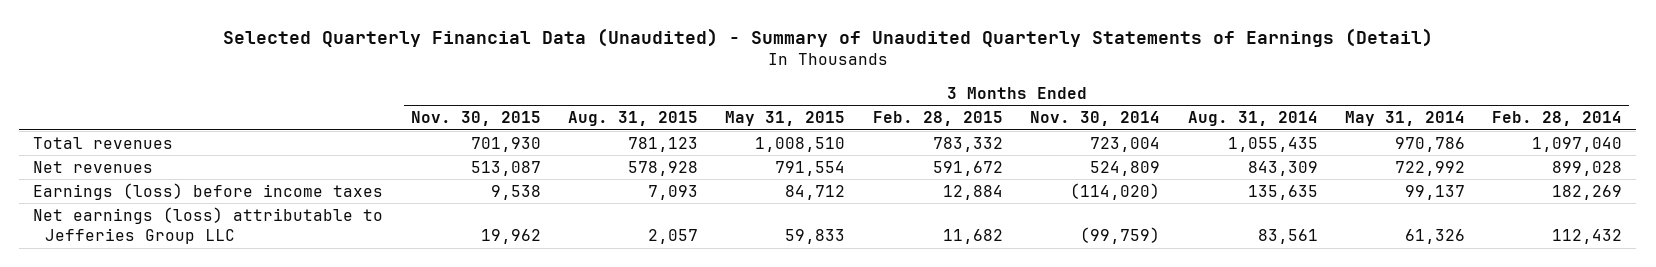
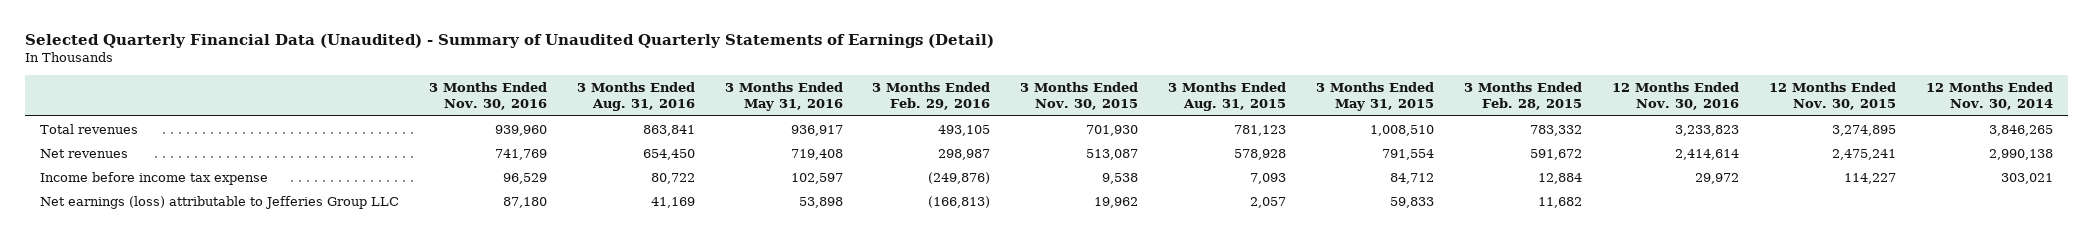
- | 3 Months Ended Nov. 30, 2015 | 3 Months Ended Aug. 31, 2015 | 3 Months Ended May 31, 2015 | 3 Months Ended Feb. 28, 2015 | 3 Months Ended Nov. 30, 2014 | 3 Months Ended Aug. 31, 2014 | 3 Months Ended May 31, 2014 | 3 Months Ended Feb. 28, 2014
+ | 3 Months Ended Nov. 30, 2016 | 3 Months Ended Aug. 31, 2016 | 3 Months Ended May 31, 2016 | 3 Months Ended Feb. 29, 2016 | 3 Months Ended Nov. 30, 2015 | 3 Months Ended Aug. 31, 2015 | 3 Months Ended May 31, 2015 | 3 Months Ended Feb. 28, 2015 | 12 Months Ended Nov. 30, 2016 | 12 Months Ended Nov. 30, 2015 | 12 Months Ended Nov. 30, 2014
- Earnings (loss) before income taxes | 9,538 | 7,093 | 84,712 | 12,884 | (114,020) | 135,635 | 99,137 | 182,269
+ Income before income tax expense | 96,529 | 80,722 | 102,597 | (249,876) | 9,538 | 7,093 | 84,712 | 12,884 | 29,972 | 114,227 | 303,021

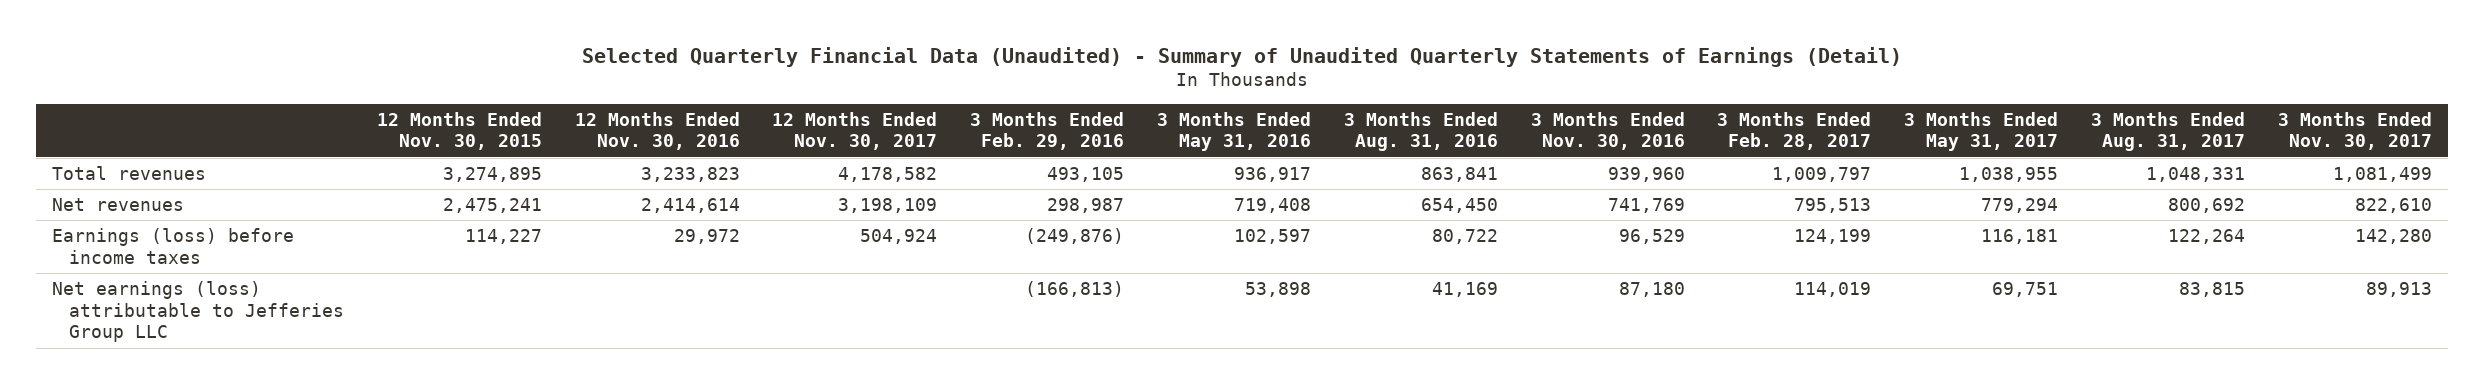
- | 3 Months Ended Nov. 30, 2016 | 3 Months Ended Aug. 31, 2016 | 3 Months Ended May 31, 2016 | 3 Months Ended Feb. 29, 2016 | 3 Months Ended Nov. 30, 2015 | 3 Months Ended Aug. 31, 2015 | 3 Months Ended May 31, 2015 | 3 Months Ended Feb. 28, 2015 | 12 Months Ended Nov. 30, 2016 | 12 Months Ended Nov. 30, 2015 | 12 Months Ended Nov. 30, 2014
+ | 12 Months Ended Nov. 30, 2015 | 12 Months Ended Nov. 30, 2016 | 12 Months Ended Nov. 30, 2017 | 3 Months Ended Feb. 29, 2016 | 3 Months Ended May 31, 2016 | 3 Months Ended Aug. 31, 2016 | 3 Months Ended Nov. 30, 2016 | 3 Months Ended Feb. 28, 2017 | 3 Months Ended May 31, 2017 | 3 Months Ended Aug. 31, 2017 | 3 Months Ended Nov. 30, 2017
- Income before income tax expense | 96,529 | 80,722 | 102,597 | (249,876) | 9,538 | 7,093 | 84,712 | 12,884 | 29,972 | 114,227 | 303,021
+ Earnings (loss) before income taxes | 114,227 | 29,972 | 504,924 | (249,876) | 102,597 | 80,722 | 96,529 | 124,199 | 116,181 | 122,264 | 142,280

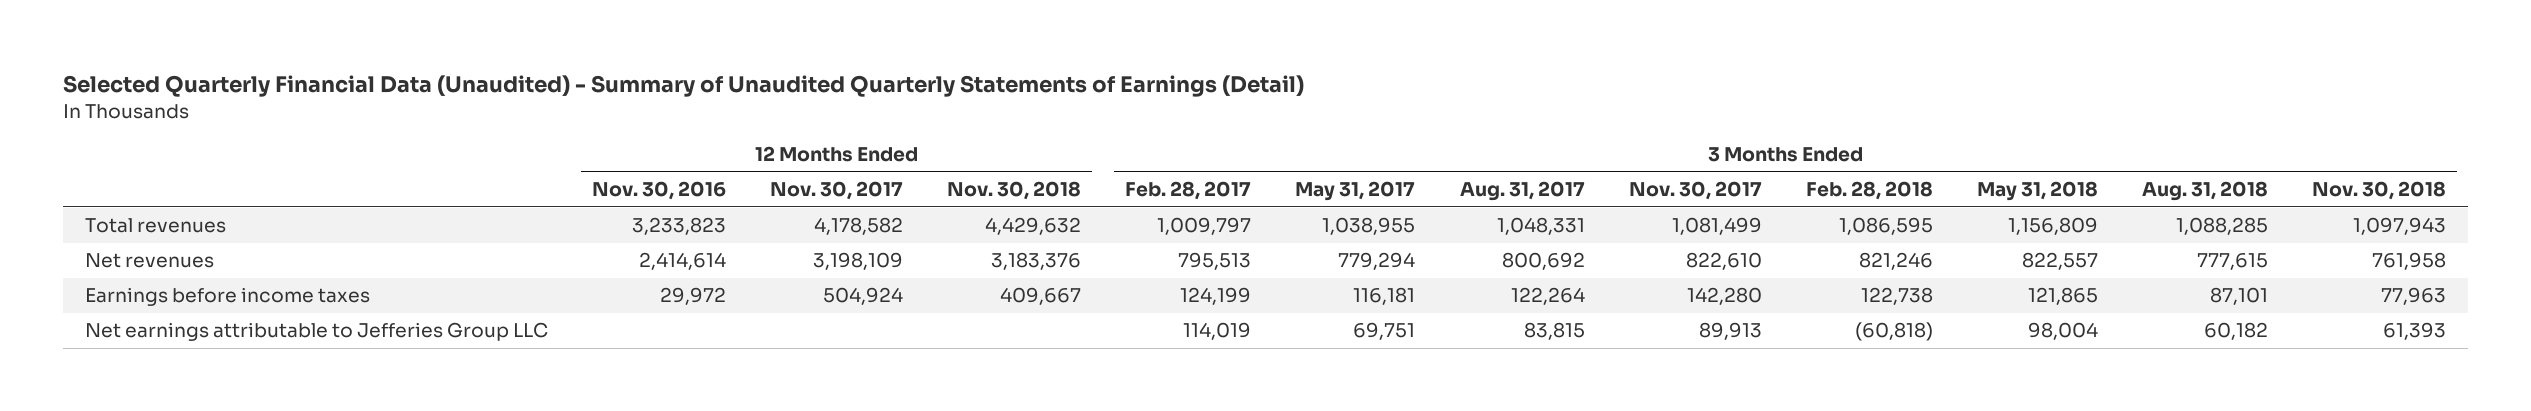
- | 12 Months Ended Nov. 30, 2015 | 12 Months Ended Nov. 30, 2016 | 12 Months Ended Nov. 30, 2017 | 3 Months Ended Feb. 29, 2016 | 3 Months Ended May 31, 2016 | 3 Months Ended Aug. 31, 2016 | 3 Months Ended Nov. 30, 2016 | 3 Months Ended Feb. 28, 2017 | 3 Months Ended May 31, 2017 | 3 Months Ended Aug. 31, 2017 | 3 Months Ended Nov. 30, 2017
+ | 12 Months Ended Nov. 30, 2016 | 12 Months Ended Nov. 30, 2017 | 12 Months Ended Nov. 30, 2018 | 3 Months Ended Feb. 28, 2017 | 3 Months Ended May 31, 2017 | 3 Months Ended Aug. 31, 2017 | 3 Months Ended Nov. 30, 2017 | 3 Months Ended Feb. 28, 2018 | 3 Months Ended May 31, 2018 | 3 Months Ended Aug. 31, 2018 | 3 Months Ended Nov. 30, 2018
- Earnings (loss) before income taxes | 114,227 | 29,972 | 504,924 | (249,876) | 102,597 | 80,722 | 96,529 | 124,199 | 116,181 | 122,264 | 142,280
- Net earnings (loss) attributable to Jefferies Group LLC | | | | (166,813) | 53,898 | 41,169 | 87,180 | 114,019 | 69,751 | 83,815 | 89,913
+ Earnings before income taxes | 29,972 | 504,924 | 409,667 | 124,199 | 116,181 | 122,264 | 142,280 | 122,738 | 121,865 | 87,101 | 77,963
+ Net earnings attributable to Jefferies Group LLC | | | | 114,019 | 69,751 | 83,815 | 89,913 | (60,818) | 98,004 | 60,182 | 61,393

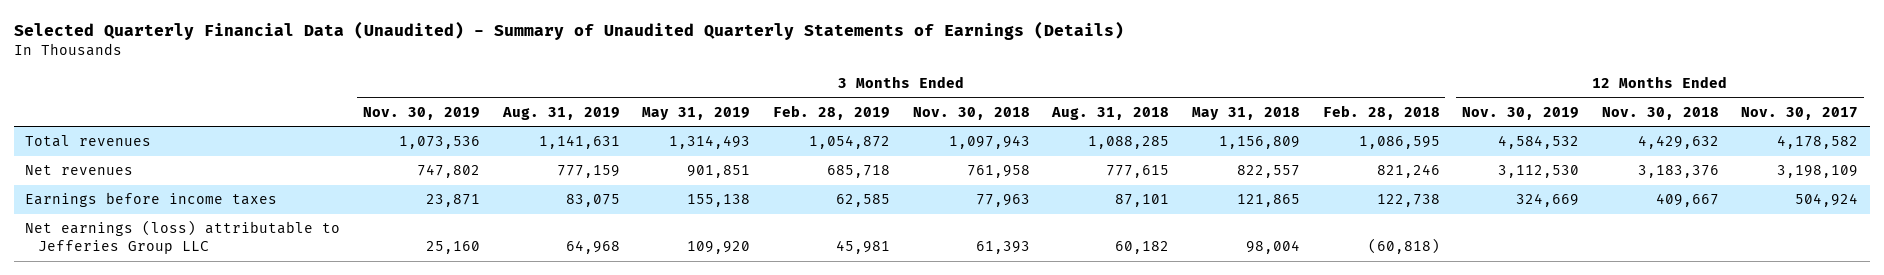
- Selected Quarterly Financial Data (Unaudited) - Summary of Unaudited Quarterly Statements of Earnings (Detail)
+ Selected Quarterly Financial Data (Unaudited) - Summary of Unaudited Quarterly Statements of Earnings (Details)
- | 12 Months Ended Nov. 30, 2016 | 12 Months Ended Nov. 30, 2017 | 12 Months Ended Nov. 30, 2018 | 3 Months Ended Feb. 28, 2017 | 3 Months Ended May 31, 2017 | 3 Months Ended Aug. 31, 2017 | 3 Months Ended Nov. 30, 2017 | 3 Months Ended Feb. 28, 2018 | 3 Months Ended May 31, 2018 | 3 Months Ended Aug. 31, 2018 | 3 Months Ended Nov. 30, 2018
+ | 3 Months Ended Nov. 30, 2019 | 3 Months Ended Aug. 31, 2019 | 3 Months Ended May 31, 2019 | 3 Months Ended Feb. 28, 2019 | 3 Months Ended Nov. 30, 2018 | 3 Months Ended Aug. 31, 2018 | 3 Months Ended May 31, 2018 | 3 Months Ended Feb. 28, 2018 | 12 Months Ended Nov. 30, 2019 | 12 Months Ended Nov. 30, 2018 | 12 Months Ended Nov. 30, 2017
- Net earnings attributable to Jefferies Group LLC | | | | 114,019 | 69,751 | 83,815 | 89,913 | (60,818) | 98,004 | 60,182 | 61,393
+ Net earnings (loss) attributable to Jefferies Group LLC | 25,160 | 64,968 | 109,920 | 45,981 | 61,393 | 60,182 | 98,004 | (60,818) | | |

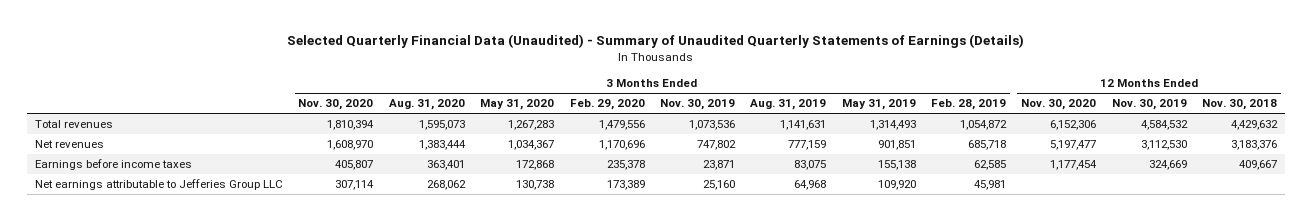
- | 3 Months Ended Nov. 30, 2019 | 3 Months Ended Aug. 31, 2019 | 3 Months Ended May 31, 2019 | 3 Months Ended Feb. 28, 2019 | 3 Months Ended Nov. 30, 2018 | 3 Months Ended Aug. 31, 2018 | 3 Months Ended May 31, 2018 | 3 Months Ended Feb. 28, 2018 | 12 Months Ended Nov. 30, 2019 | 12 Months Ended Nov. 30, 2018 | 12 Months Ended Nov. 30, 2017
+ | 3 Months Ended Nov. 30, 2020 | 3 Months Ended Aug. 31, 2020 | 3 Months Ended May 31, 2020 | 3 Months Ended Feb. 29, 2020 | 3 Months Ended Nov. 30, 2019 | 3 Months Ended Aug. 31, 2019 | 3 Months Ended May 31, 2019 | 3 Months Ended Feb. 28, 2019 | 12 Months Ended Nov. 30, 2020 | 12 Months Ended Nov. 30, 2019 | 12 Months Ended Nov. 30, 2018
- Net earnings (loss) attributable to Jefferies Group LLC | 25,160 | 64,968 | 109,920 | 45,981 | 61,393 | 60,182 | 98,004 | (60,818) | | |
+ Net earnings attributable to Jefferies Group LLC | 307,114 | 268,062 | 130,738 | 173,389 | 25,160 | 64,968 | 109,920 | 45,981 | | |

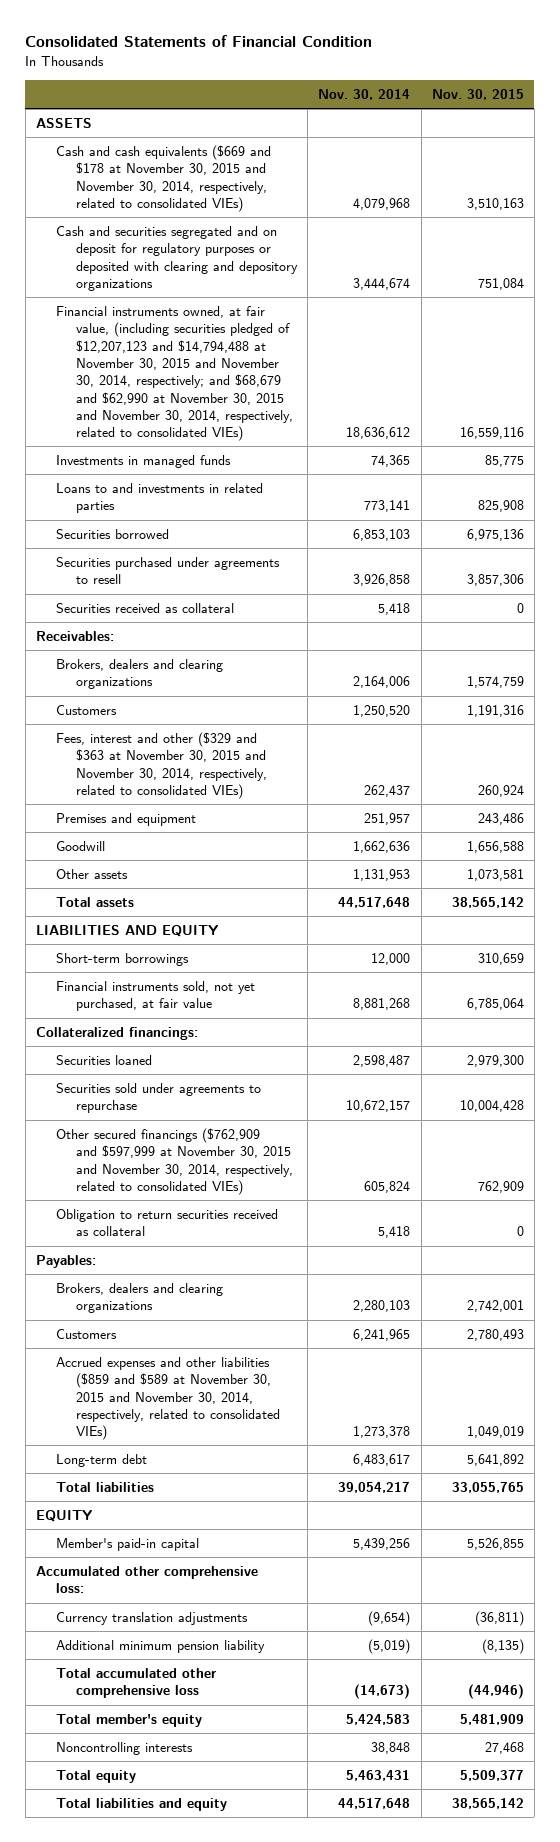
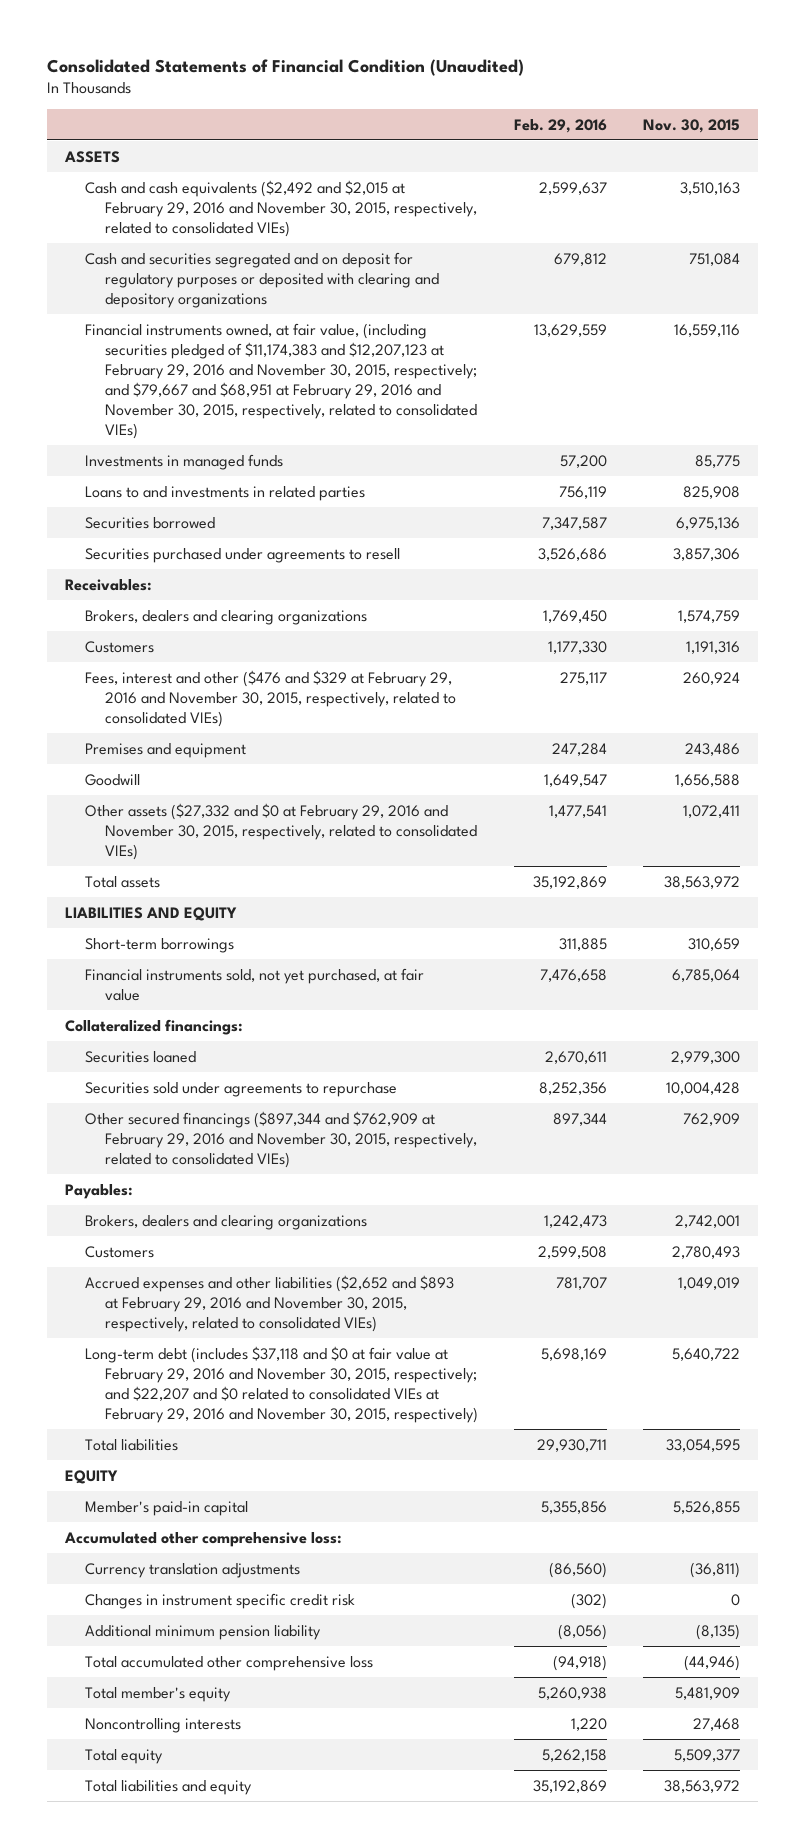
- Consolidated Statements of Financial Condition
+ Consolidated Statements of Financial Condition (Unaudited)
- | Nov. 30, 2014 | Nov. 30, 2015
+ | Feb. 29, 2016 | Nov. 30, 2015
- Cash and cash equivalents ($669 and $178 at November 30, 2015 and November 30, 2014, respectively, related to consolidated VIEs) | 4,079,968 | 3,510,163
+ Cash and cash equivalents ($2,492 and $2,015 at February 29, 2016 and November 30, 2015, respectively, related to consolidated VIEs) | 2,599,637 | 3,510,163
- Financial instruments owned, at fair value, (including securities pledged of $12,207,123 and $14,794,488 at November 30, 2015 and November 30, 2014, respectively; and $68,679 and $62,990 at November 30, 2015 and November 30, 2014, respectively, related to consolidated VIEs) | 18,636,612 | 16,559,116
+ Financial instruments owned, at fair value, (including securities pledged of $11,174,383 and $12,207,123 at February 29, 2016 and November 30, 2015, respectively; and $79,667 and $68,951 at February 29, 2016 and November 30, 2015, respectively, related to consolidated VIEs) | 13,629,559 | 16,559,116
- Securities received as collateral | 5,418 | 0
- Fees, interest and other ($329 and $363 at November 30, 2015 and November 30, 2014, respectively, related to consolidated VIEs) | 262,437 | 260,924
+ Fees, interest and other ($476 and $329 at February 29, 2016 and November 30, 2015, respectively, related to consolidated VIEs) | 275,117 | 260,924
- Other assets | 1,131,953 | 1,073,581
- Total assets | 44,517,648 | 38,565,142
+ Other assets ($27,332 and $0 at February 29, 2016 and November 30, 2015, respectively, related to consolidated VIEs) | 1,477,541 | 1,072,411
+ Total assets | 35,192,869 | 38,563,972
- Other secured financings ($762,909 and $597,999 at November 30, 2015 and November 30, 2014, respectively, related to consolidated VIEs) | 605,824 | 762,909
- Obligation to return securities received as collateral | 5,418 | 0
+ Other secured financings ($897,344 and $762,909 at February 29, 2016 and November 30, 2015, respectively, related to consolidated VIEs) | 897,344 | 762,909
- Accrued expenses and other liabilities ($859 and $589 at November 30, 2015 and November 30, 2014, respectively, related to consolidated VIEs) | 1,273,378 | 1,049,019
- Long-term debt | 6,483,617 | 5,641,892
- Total liabilities | 39,054,217 | 33,055,765
+ Accrued expenses and other liabilities ($2,652 and $893 at February 29, 2016 and November 30, 2015, respectively, related to consolidated VIEs) | 781,707 | 1,049,019
+ Long-term debt (includes $37,118 and $0 at fair value at February 29, 2016 and November 30, 2015, respectively; and $22,207 and $0 related to consolidated VIEs at February 29, 2016 and November 30, 2015, respectively) | 5,698,169 | 5,640,722
+ Total liabilities | 29,930,711 | 33,054,595
+ Changes in instrument specific credit risk | (302) | 0
- Total liabilities and equity | 44,517,648 | 38,565,142
+ Total liabilities and equity | 35,192,869 | 38,563,972

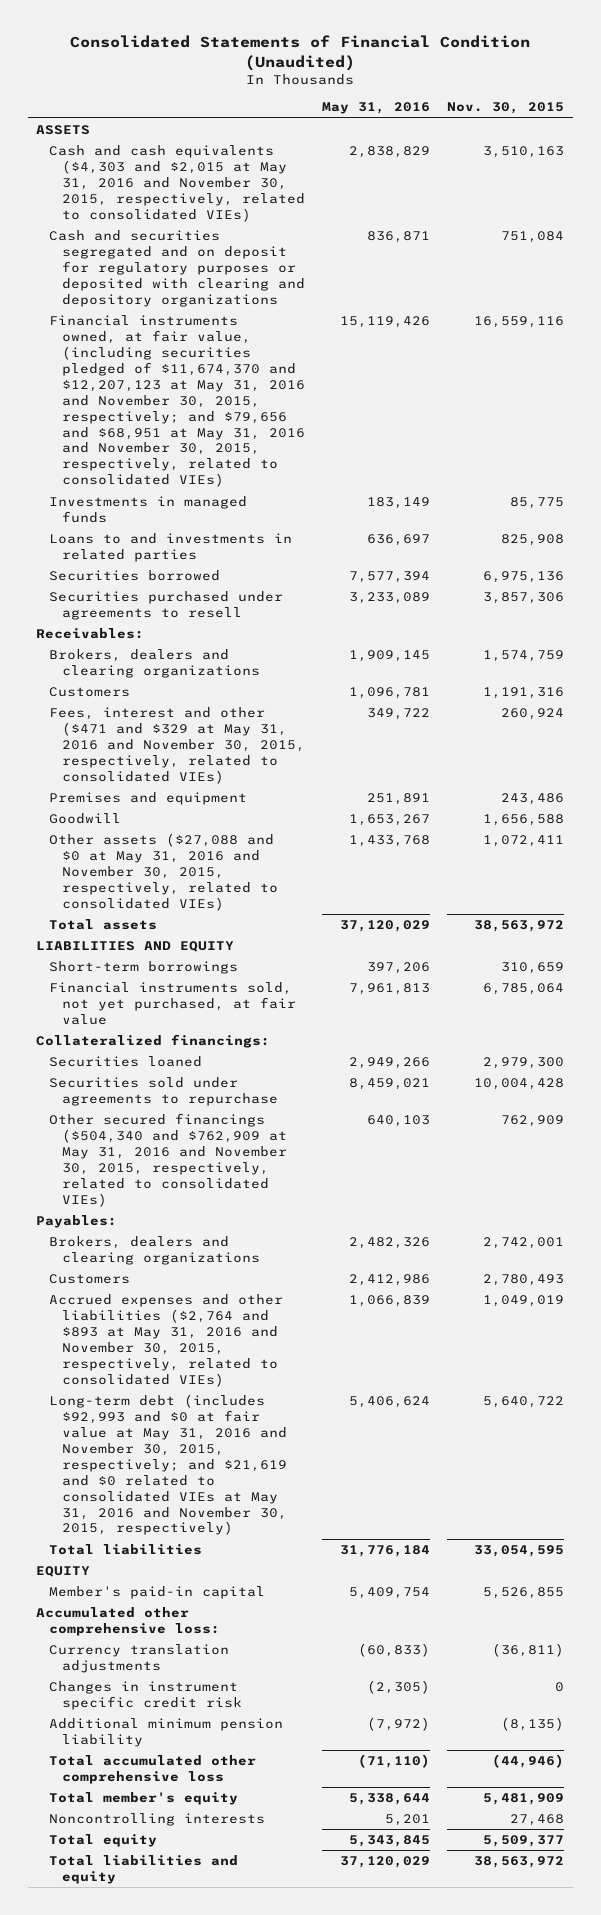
- | Feb. 29, 2016 | Nov. 30, 2015
+ | May 31, 2016 | Nov. 30, 2015
- Cash and cash equivalents ($2,492 and $2,015 at February 29, 2016 and November 30, 2015, respectively, related to consolidated VIEs) | 2,599,637 | 3,510,163
+ Cash and cash equivalents ($4,303 and $2,015 at May 31, 2016 and November 30, 2015, respectively, related to consolidated VIEs) | 2,838,829 | 3,510,163
- Financial instruments owned, at fair value, (including securities pledged of $11,174,383 and $12,207,123 at February 29, 2016 and November 30, 2015, respectively; and $79,667 and $68,951 at February 29, 2016 and November 30, 2015, respectively, related to consolidated VIEs) | 13,629,559 | 16,559,116
+ Financial instruments owned, at fair value, (including securities pledged of $11,674,370 and $12,207,123 at May 31, 2016 and November 30, 2015, respectively; and $79,656 and $68,951 at May 31, 2016 and November 30, 2015, respectively, related to consolidated VIEs) | 15,119,426 | 16,559,116
- Fees, interest and other ($476 and $329 at February 29, 2016 and November 30, 2015, respectively, related to consolidated VIEs) | 275,117 | 260,924
+ Fees, interest and other ($471 and $329 at May 31, 2016 and November 30, 2015, respectively, related to consolidated VIEs) | 349,722 | 260,924
- Other assets ($27,332 and $0 at February 29, 2016 and November 30, 2015, respectively, related to consolidated VIEs) | 1,477,541 | 1,072,411
+ Other assets ($27,088 and $0 at May 31, 2016 and November 30, 2015, respectively, related to consolidated VIEs) | 1,433,768 | 1,072,411
- Other secured financings ($897,344 and $762,909 at February 29, 2016 and November 30, 2015, respectively, related to consolidated VIEs) | 897,344 | 762,909
+ Other secured financings ($504,340 and $762,909 at May 31, 2016 and November 30, 2015, respectively, related to consolidated VIEs) | 640,103 | 762,909
- Accrued expenses and other liabilities ($2,652 and $893 at February 29, 2016 and November 30, 2015, respectively, related to consolidated VIEs) | 781,707 | 1,049,019
- Long-term debt (includes $37,118 and $0 at fair value at February 29, 2016 and November 30, 2015, respectively; and $22,207 and $0 related to consolidated VIEs at February 29, 2016 and November 30, 2015, respectively) | 5,698,169 | 5,640,722
+ Accrued expenses and other liabilities ($2,764 and $893 at May 31, 2016 and November 30, 2015, respectively, related to consolidated VIEs) | 1,066,839 | 1,049,019
+ Long-term debt (includes $92,993 and $0 at fair value at May 31, 2016 and November 30, 2015, respectively; and $21,619 and $0 related to consolidated VIEs at May 31, 2016 and November 30, 2015, respectively) | 5,406,624 | 5,640,722

